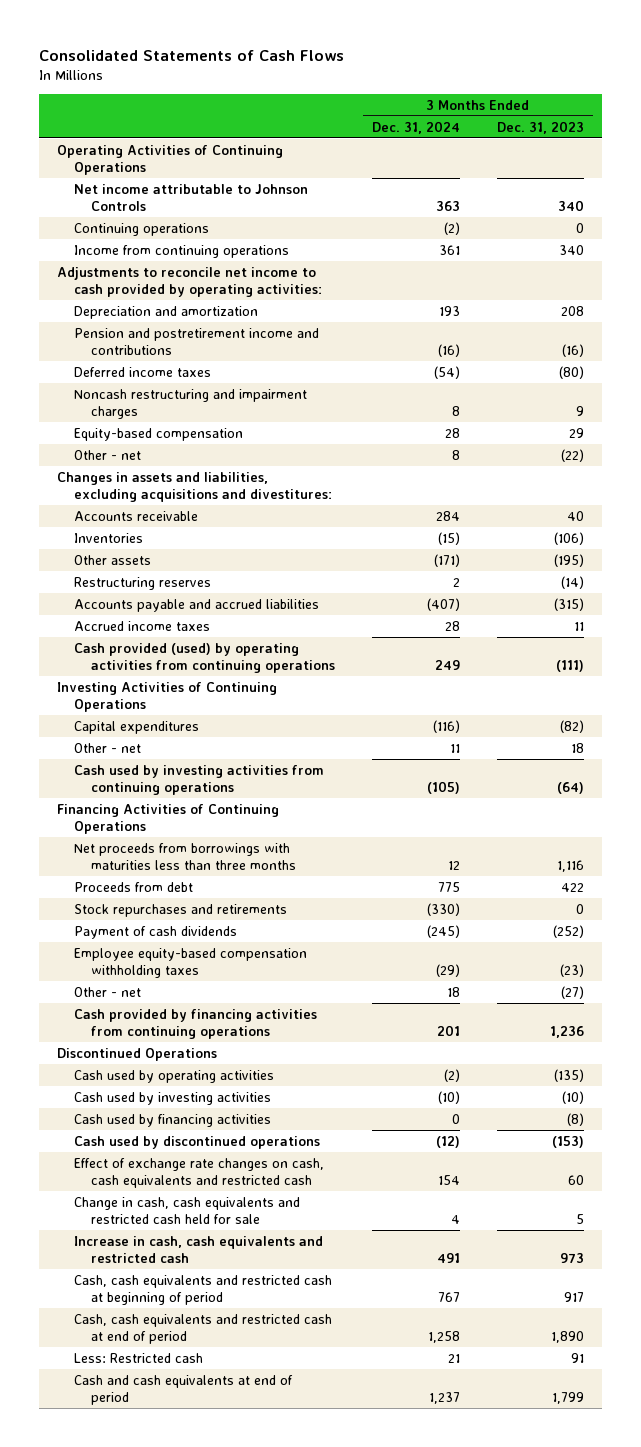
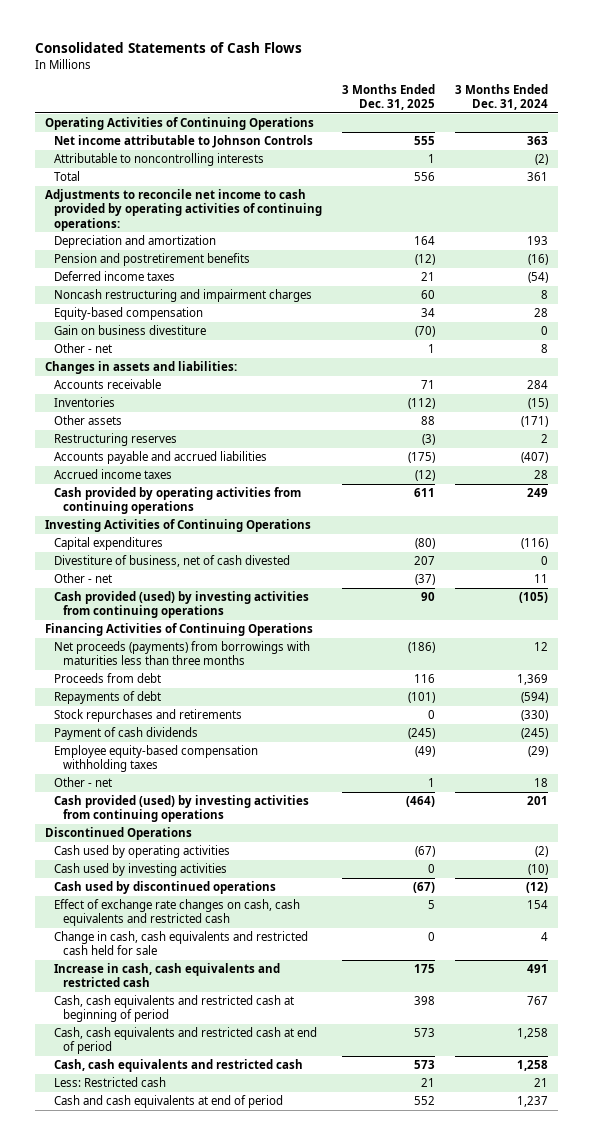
- | 3 Months Ended Dec. 31, 2024 | 3 Months Ended Dec. 31, 2023
+ | 3 Months Ended Dec. 31, 2025 | 3 Months Ended Dec. 31, 2024
- Continuing operations | (2) | 0
- Income from continuing operations | 361 | 340
- Adjustments to reconcile net income to cash provided by operating activities:
+ Attributable to noncontrolling interests | 1 | (2)
+ Total | 556 | 361
+ Adjustments to reconcile net income to cash provided by operating activities of continuing operations:
- Pension and postretirement income and contributions | (16) | (16)
+ Pension and postretirement benefits | (12) | (16)
+ Gain on business divestiture | (70) | 0
- Changes in assets and liabilities, excluding acquisitions and divestitures:
+ Changes in assets and liabilities:
- Cash provided (used) by operating activities from continuing operations | 249 | (111)
+ Cash provided by operating activities from continuing operations | 611 | 249
+ Divestiture of business, net of cash divested | 207 | 0
- Cash used by investing activities from continuing operations | (105) | (64)
+ Cash provided (used) by investing activities from continuing operations | 90 | (105)
- Net proceeds from borrowings with maturities less than three months | 12 | 1,116
- Proceeds from debt | 775 | 422
+ Net proceeds (payments) from borrowings with maturities less than three months | (186) | 12
+ Proceeds from debt | 116 | 1,369
+ Repayments of debt | (101) | (594)
- Cash provided by financing activities from continuing operations | 201 | 1,236
+ Cash provided (used) by investing activities from continuing operations | (464) | 201
- Cash used by financing activities | 0 | (8)
+ Cash, cash equivalents and restricted cash | 573 | 1,258

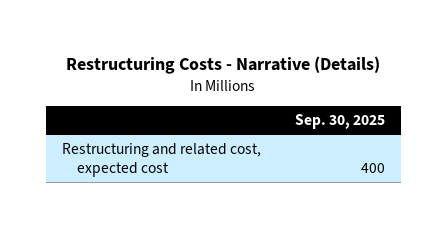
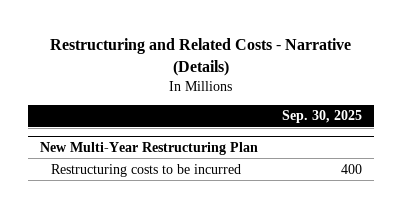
- Restructuring Costs - Narrative (Details)
+ Restructuring and Related Costs - Narrative (Details)
- Restructuring and related cost, expected cost | 400
+ New Multi-Year Restructuring Plan
+ Restructuring costs to be incurred | 400

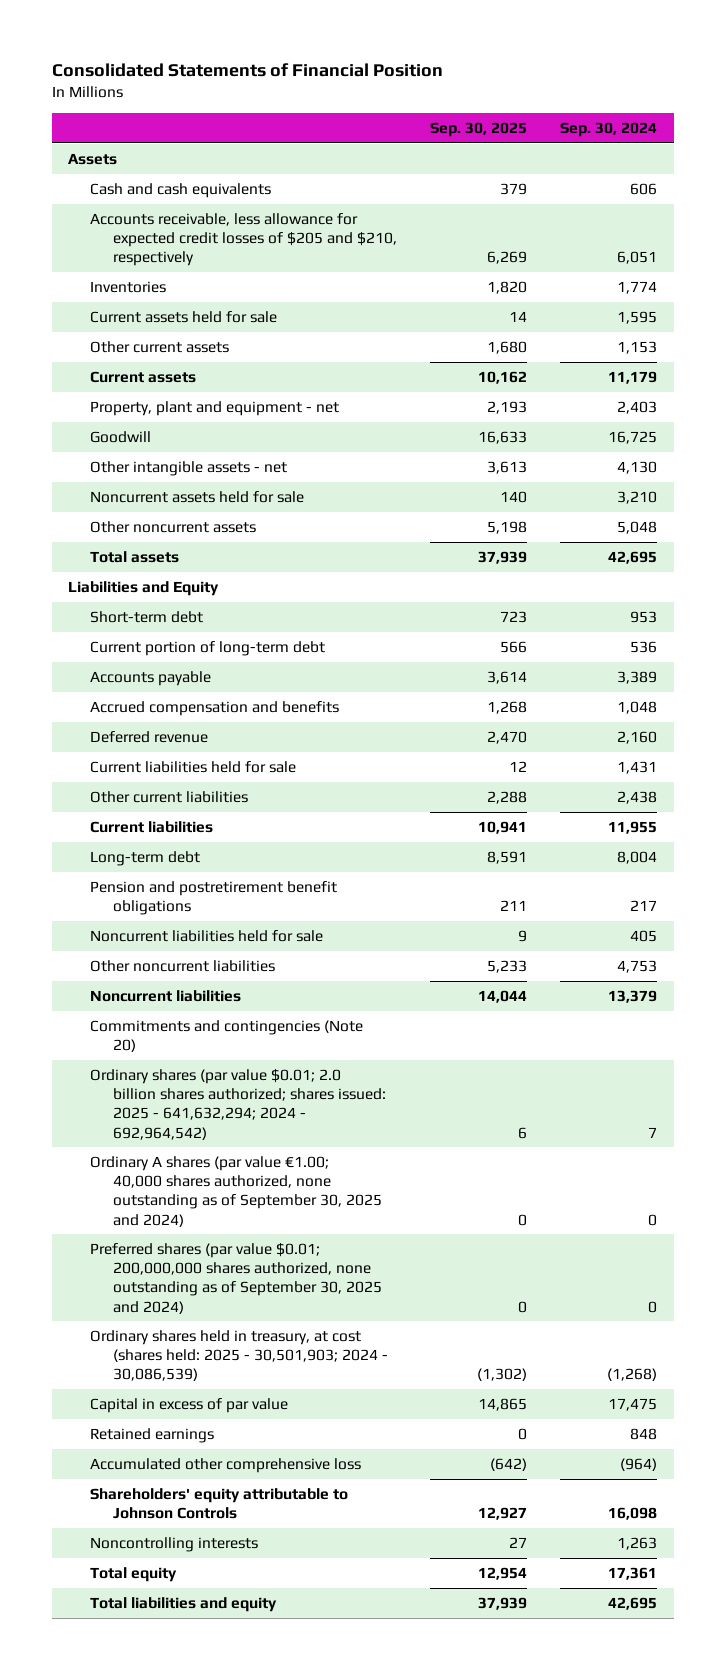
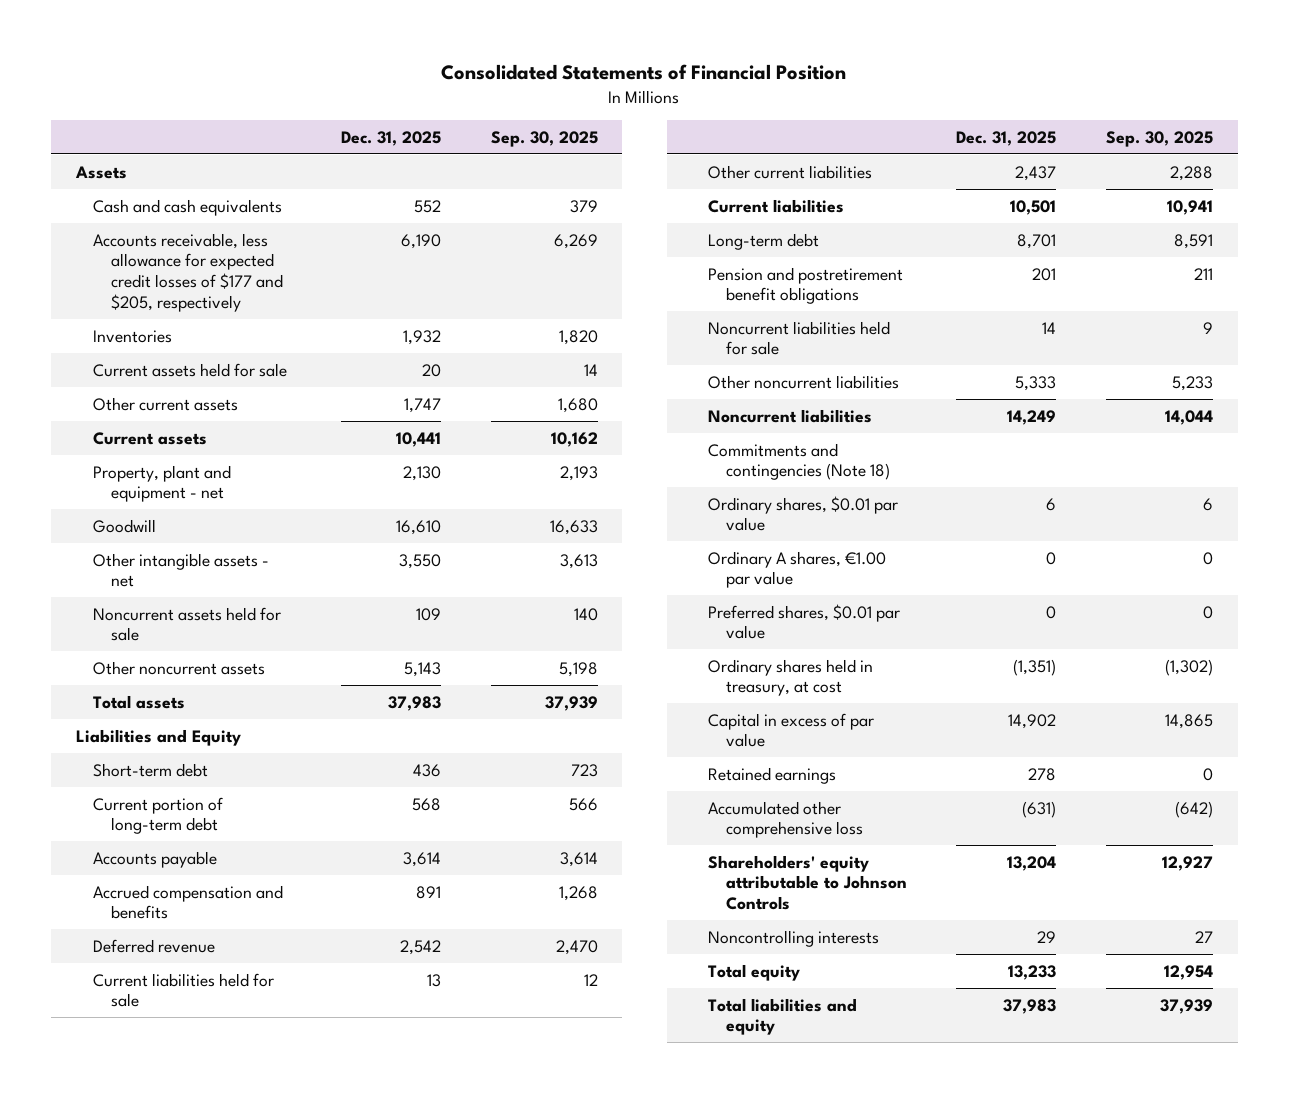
- | Sep. 30, 2025 | Sep. 30, 2024
+ | Dec. 31, 2025 | Sep. 30, 2025
- Accounts receivable, less allowance for expected credit losses of $205 and $210, respectively | 6,269 | 6,051
+ Accounts receivable, less allowance for expected credit losses of $177 and $205, respectively | 6,190 | 6,269
- Commitments and contingencies (Note 20)
- Ordinary shares (par value $0.01; 2.0 billion shares authorized; shares issued: 2025 - 641,632,294; 2024 - 692,964,542) | 6 | 7
- Ordinary A shares (par value €1.00; 40,000 shares authorized, none outstanding as of September 30, 2025 and 2024) | 0 | 0
- Preferred shares (par value $0.01; 200,000,000 shares authorized, none outstanding as of September 30, 2025 and 2024) | 0 | 0
- Ordinary shares held in treasury, at cost (shares held: 2025 - 30,501,903; 2024 - 30,086,539) | (1,302) | (1,268)
+ Commitments and contingencies (Note 18)
+ Ordinary shares, $0.01 par value | 6 | 6
+ Ordinary A shares, €1.00 par value | 0 | 0
+ Preferred shares, $0.01 par value | 0 | 0
+ Ordinary shares held in treasury, at cost | (1,351) | (1,302)

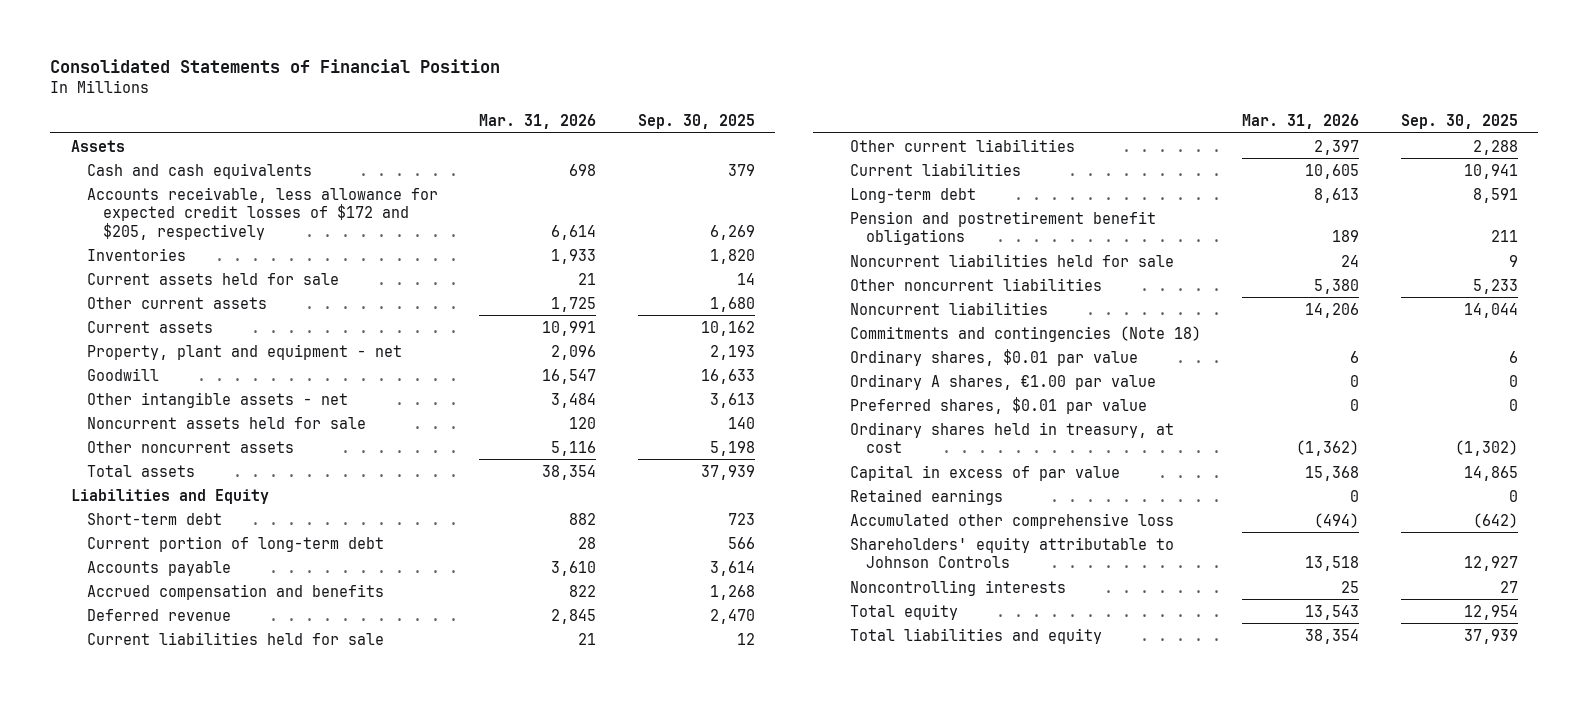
- | Dec. 31, 2025 | Sep. 30, 2025
+ | Mar. 31, 2026 | Sep. 30, 2025
- Accounts receivable, less allowance for expected credit losses of $177 and $205, respectively | 6,190 | 6,269
+ Accounts receivable, less allowance for expected credit losses of $172 and $205, respectively | 6,614 | 6,269

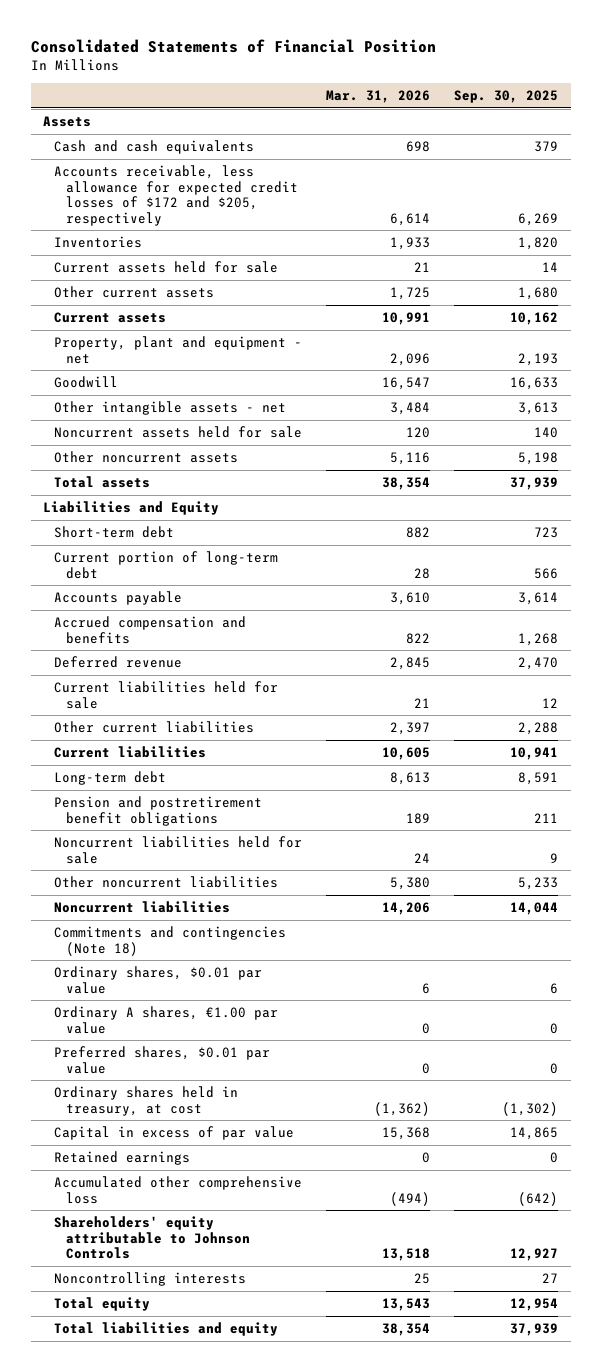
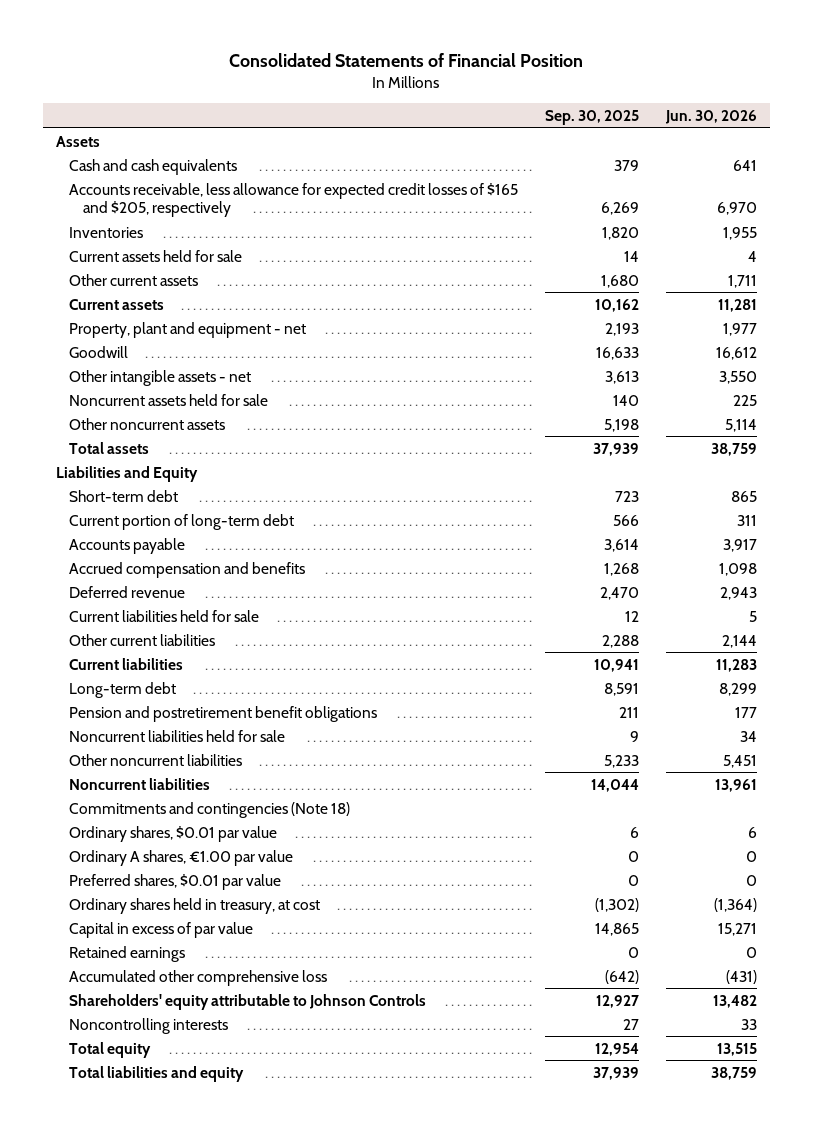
- | Mar. 31, 2026 | Sep. 30, 2025
+ | Sep. 30, 2025 | Jun. 30, 2026
- Accounts receivable, less allowance for expected credit losses of $172 and $205, respectively | 6,614 | 6,269
+ Accounts receivable, less allowance for expected credit losses of $165 and $205, respectively | 6,269 | 6,970

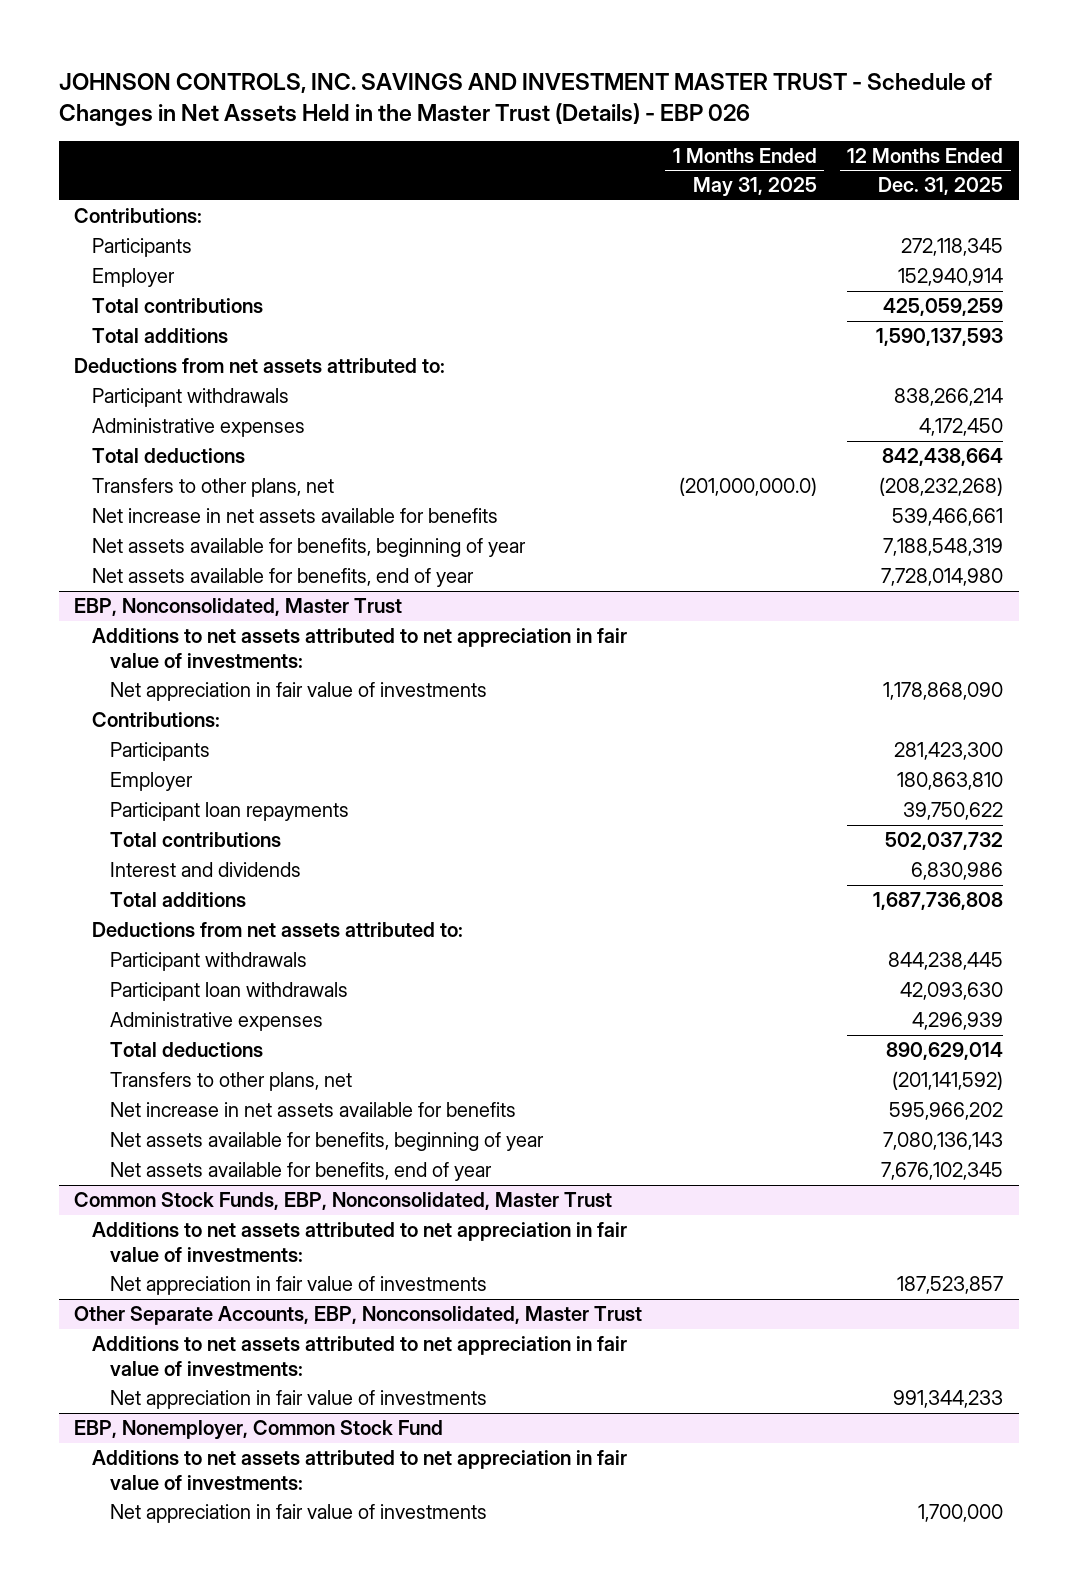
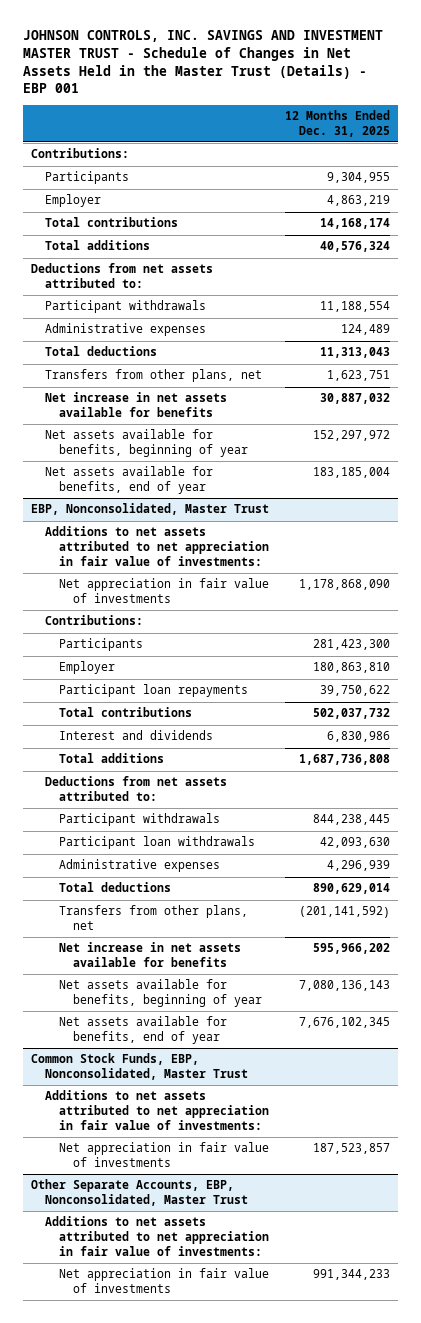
- JOHNSON CONTROLS, INC. SAVINGS AND INVESTMENT MASTER TRUST - Schedule of Changes in Net Assets Held in the Master Trust (Details) - EBP 026
+ JOHNSON CONTROLS, INC. SAVINGS AND INVESTMENT MASTER TRUST - Schedule of Changes in Net Assets Held in the Master Trust (Details) - EBP 001
- | 1 Months Ended May 31, 2025 | 12 Months Ended Dec. 31, 2025
+ | 12 Months Ended Dec. 31, 2025
- Participants | | 272,118,345
- Employer | | 152,940,914
- Total contributions | | 425,059,259
- Total additions | | 1,590,137,593
+ Participants | 9,304,955
+ Employer | 4,863,219
+ Total contributions | 14,168,174
+ Total additions | 40,576,324
- Participant withdrawals | | 838,266,214
- Administrative expenses | | 4,172,450
- Total deductions | | 842,438,664
- Transfers to other plans, net | (201,000,000.0) | (208,232,268)
- Net increase in net assets available for benefits | | 539,466,661
- Net assets available for benefits, beginning of year | | 7,188,548,319
- Net assets available for benefits, end of year | | 7,728,014,980
+ Participant withdrawals | 11,188,554
+ Administrative expenses | 124,489
+ Total deductions | 11,313,043
+ Transfers from other plans, net | 1,623,751
+ Net increase in net assets available for benefits | 30,887,032
+ Net assets available for benefits, beginning of year | 152,297,972
+ Net assets available for benefits, end of year | 183,185,004
@ EBP, Nonconsolidated, Master Trust
- Transfers to other plans, net | | (201,141,592)
+ Transfers from other plans, net | (201,141,592)
- EBP, Nonemployer, Common Stock Fund
- Additions to net assets attributed to net appreciation in fair value of investments:
- Net appreciation in fair value of investments | | 1,700,000

